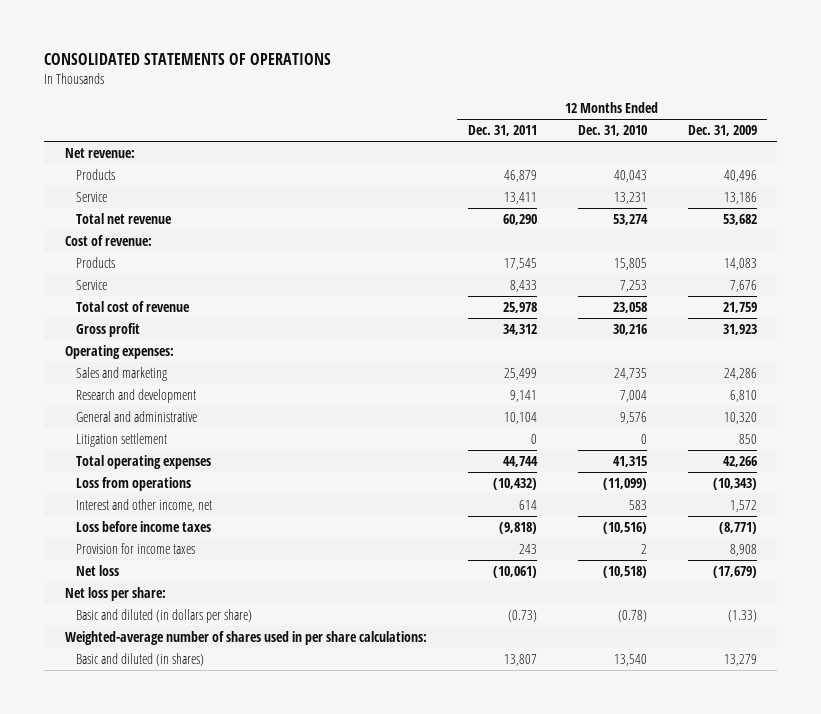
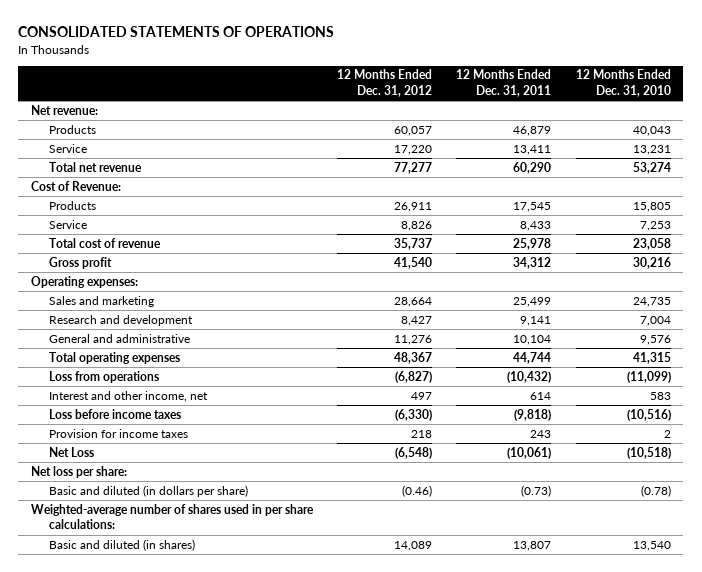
- | 12 Months Ended Dec. 31, 2011 | 12 Months Ended Dec. 31, 2010 | 12 Months Ended Dec. 31, 2009
+ | 12 Months Ended Dec. 31, 2012 | 12 Months Ended Dec. 31, 2011 | 12 Months Ended Dec. 31, 2010
- Cost of revenue:
+ Cost of Revenue:
- Litigation settlement | 0 | 0 | 850
- Net loss | (10,061) | (10,518) | (17,679)
+ Net Loss | (6,548) | (10,061) | (10,518)

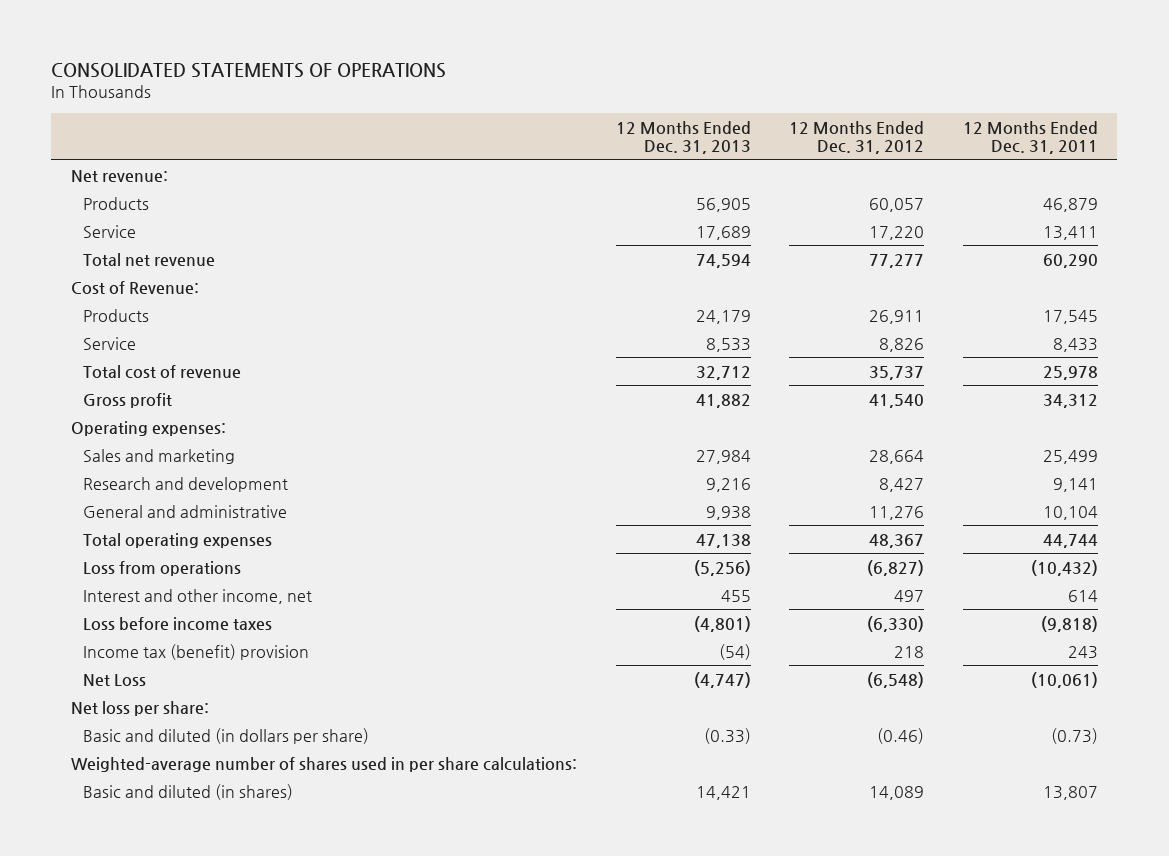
- | 12 Months Ended Dec. 31, 2012 | 12 Months Ended Dec. 31, 2011 | 12 Months Ended Dec. 31, 2010
+ | 12 Months Ended Dec. 31, 2013 | 12 Months Ended Dec. 31, 2012 | 12 Months Ended Dec. 31, 2011
- Provision for income taxes | 218 | 243 | 2
+ Income tax (benefit) provision | (54) | 218 | 243

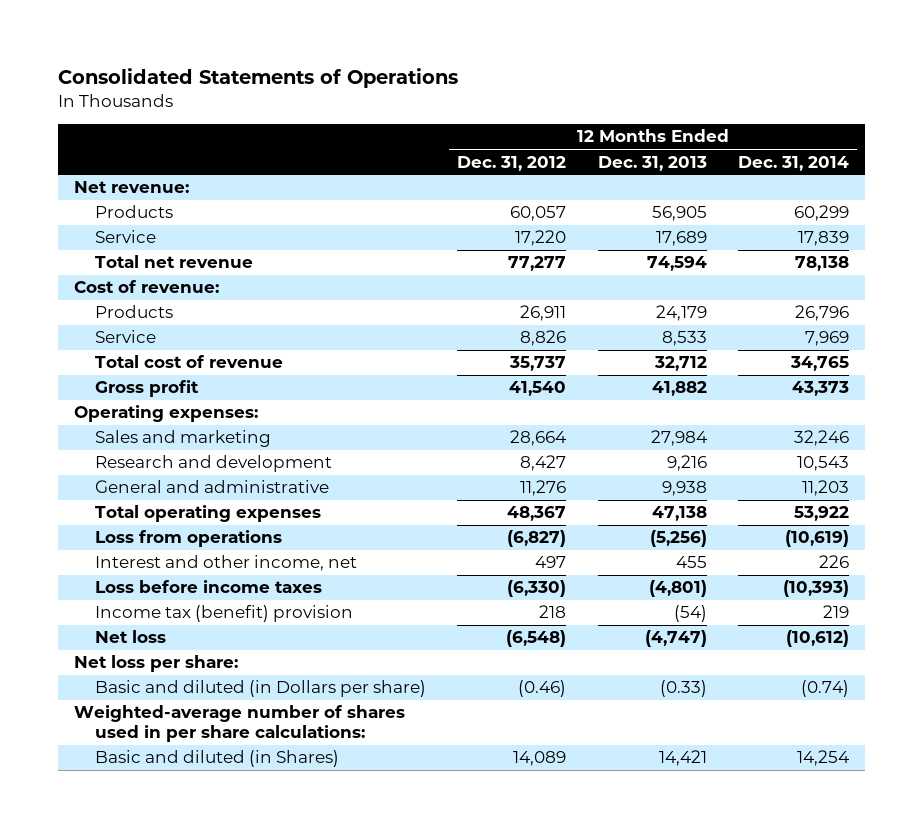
- CONSOLIDATED STATEMENTS OF OPERATIONS
+ Consolidated Statements of Operations
- | 12 Months Ended Dec. 31, 2013 | 12 Months Ended Dec. 31, 2012 | 12 Months Ended Dec. 31, 2011
+ | 12 Months Ended Dec. 31, 2012 | 12 Months Ended Dec. 31, 2013 | 12 Months Ended Dec. 31, 2014
- Cost of Revenue:
+ Cost of revenue:
- Net Loss | (4,747) | (6,548) | (10,061)
+ Net loss | (6,548) | (4,747) | (10,612)
- Basic and diluted (in dollars per share) | (0.33) | (0.46) | (0.73)
+ Basic and diluted (in Dollars per share) | (0.46) | (0.33) | (0.74)
- Basic and diluted (in shares) | 14,421 | 14,089 | 13,807
+ Basic and diluted (in Shares) | 14,089 | 14,421 | 14,254

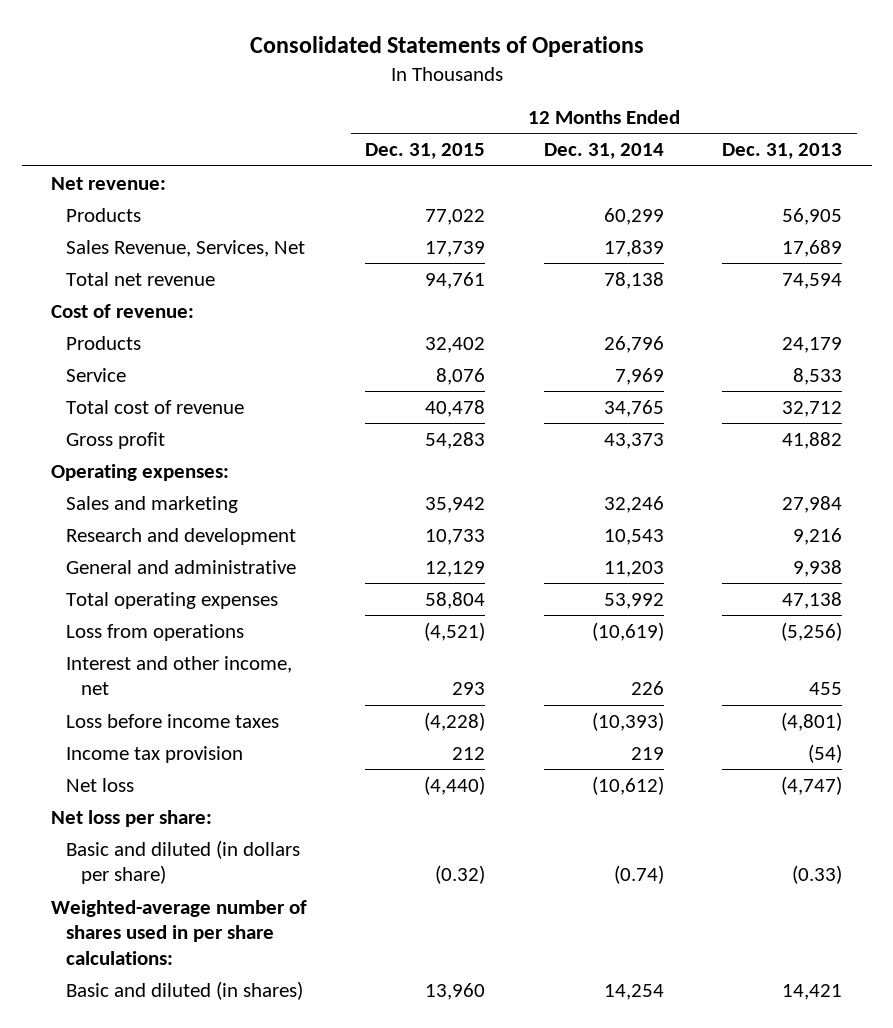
- | 12 Months Ended Dec. 31, 2012 | 12 Months Ended Dec. 31, 2013 | 12 Months Ended Dec. 31, 2014
+ | 12 Months Ended Dec. 31, 2015 | 12 Months Ended Dec. 31, 2014 | 12 Months Ended Dec. 31, 2013
- Service | 17,220 | 17,689 | 17,839
+ Sales Revenue, Services, Net | 17,739 | 17,839 | 17,689
- Total operating expenses | 48,367 | 47,138 | 53,922
+ Total operating expenses | 58,804 | 53,992 | 47,138
- Income tax (benefit) provision | 218 | (54) | 219
+ Income tax provision | 212 | 219 | (54)
- Basic and diluted (in Dollars per share) | (0.46) | (0.33) | (0.74)
+ Basic and diluted (in dollars per share) | (0.32) | (0.74) | (0.33)
- Basic and diluted (in Shares) | 14,089 | 14,421 | 14,254
+ Basic and diluted (in shares) | 13,960 | 14,254 | 14,421

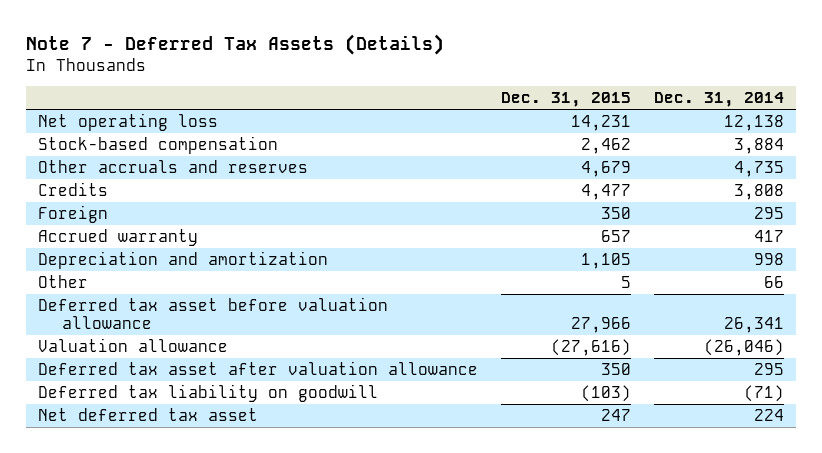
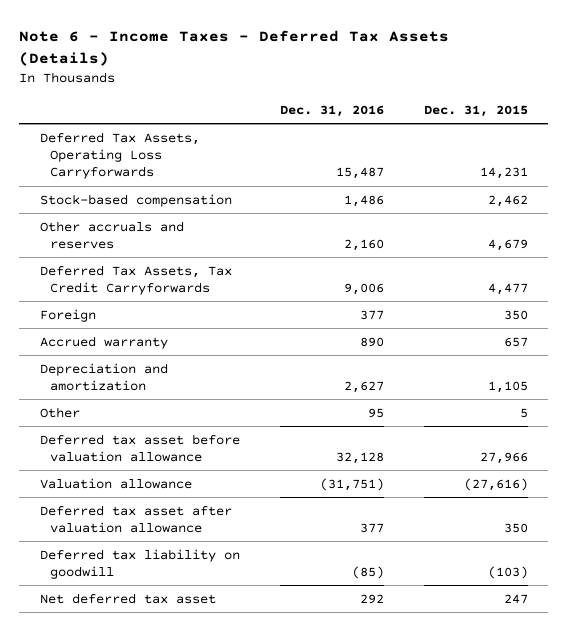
- Note 7 - Deferred Tax Assets (Details)
+ Note 6 - Income Taxes - Deferred Tax Assets (Details)
- | Dec. 31, 2015 | Dec. 31, 2014
+ | Dec. 31, 2016 | Dec. 31, 2015
- Net operating loss | 14,231 | 12,138
+ Deferred Tax Assets, Operating Loss Carryforwards | 15,487 | 14,231
- Credits | 4,477 | 3,808
+ Deferred Tax Assets, Tax Credit Carryforwards | 9,006 | 4,477

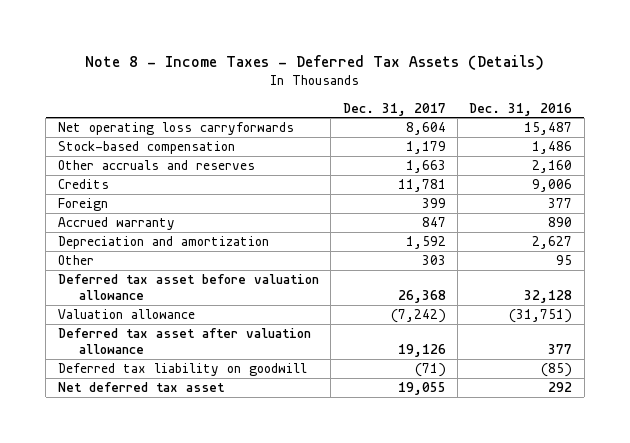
- Note 6 - Income Taxes - Deferred Tax Assets (Details)
+ Note 8 - Income Taxes - Deferred Tax Assets (Details)
- | Dec. 31, 2016 | Dec. 31, 2015
+ | Dec. 31, 2017 | Dec. 31, 2016
- Deferred Tax Assets, Operating Loss Carryforwards | 15,487 | 14,231
+ Net operating loss carryforwards | 8,604 | 15,487
- Deferred Tax Assets, Tax Credit Carryforwards | 9,006 | 4,477
+ Credits | 11,781 | 9,006

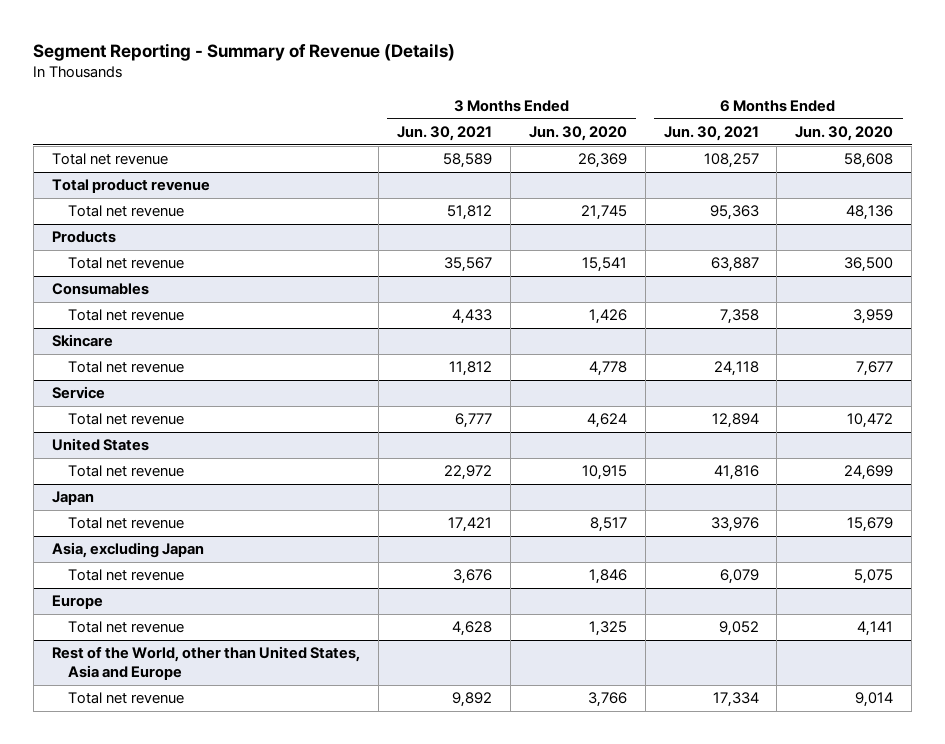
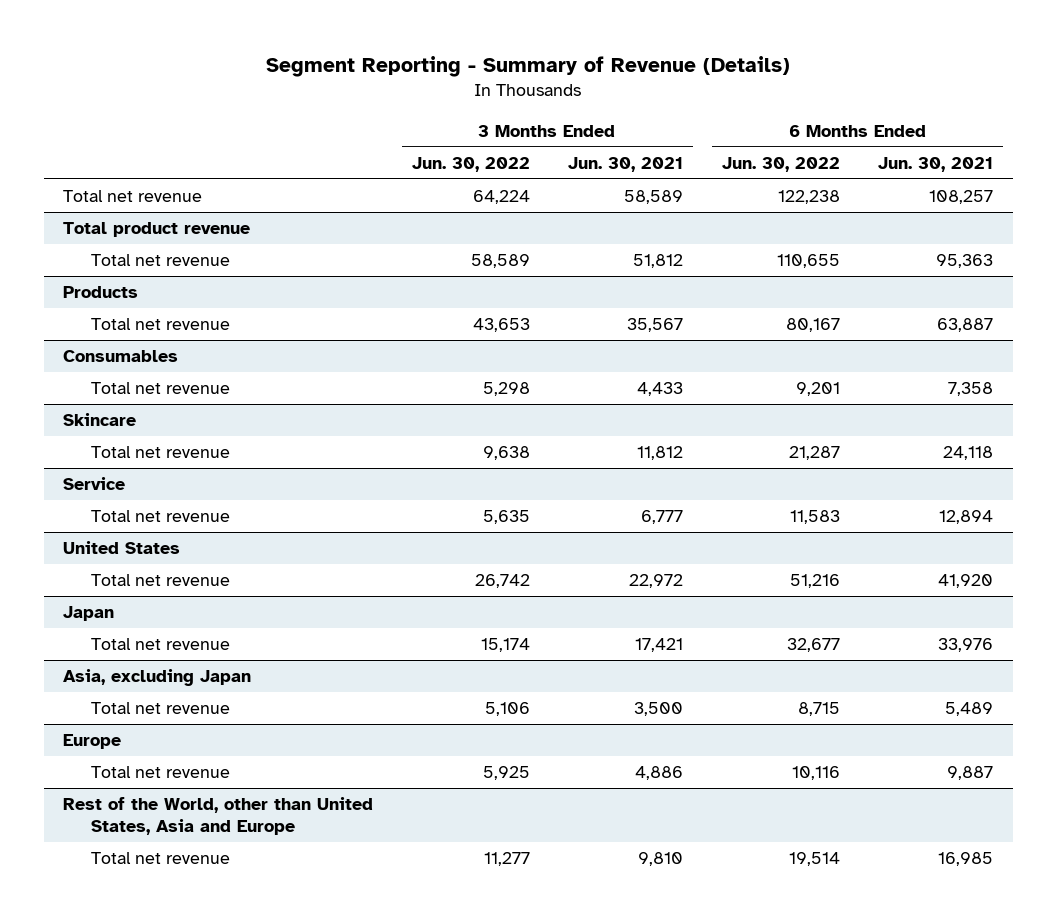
- | 3 Months Ended Jun. 30, 2021 | 3 Months Ended Jun. 30, 2020 | 6 Months Ended Jun. 30, 2021 | 6 Months Ended Jun. 30, 2020
+ | 3 Months Ended Jun. 30, 2022 | 3 Months Ended Jun. 30, 2021 | 6 Months Ended Jun. 30, 2022 | 6 Months Ended Jun. 30, 2021
@ United States
- Total net revenue | 22,972 | 10,915 | 41,816 | 24,699
+ Total net revenue | 26,742 | 22,972 | 51,216 | 41,920
@ Asia, excluding Japan
- Total net revenue | 3,676 | 1,846 | 6,079 | 5,075
+ Total net revenue | 5,106 | 3,500 | 8,715 | 5,489
@ Europe
- Total net revenue | 4,628 | 1,325 | 9,052 | 4,141
+ Total net revenue | 5,925 | 4,886 | 10,116 | 9,887
@ Rest of the World, other than United States, Asia and Europe
- Total net revenue | 9,892 | 3,766 | 17,334 | 9,014
+ Total net revenue | 11,277 | 9,810 | 19,514 | 16,985

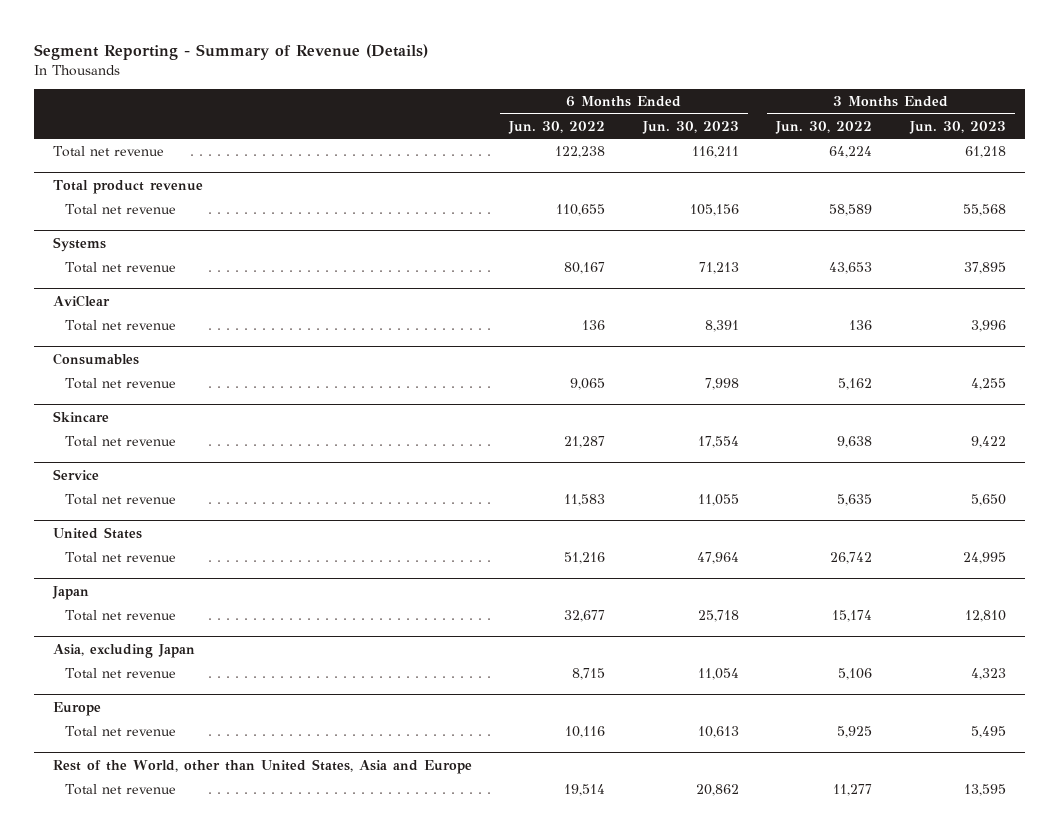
- | 3 Months Ended Jun. 30, 2022 | 3 Months Ended Jun. 30, 2021 | 6 Months Ended Jun. 30, 2022 | 6 Months Ended Jun. 30, 2021
+ | 6 Months Ended Jun. 30, 2022 | 6 Months Ended Jun. 30, 2023 | 3 Months Ended Jun. 30, 2022 | 3 Months Ended Jun. 30, 2023
- Products
+ Systems
+ AviClear
+ Total net revenue | 136 | 8,391 | 136 | 3,996
@ Consumables
- Total net revenue | 5,298 | 4,433 | 9,201 | 7,358
+ Total net revenue | 9,065 | 7,998 | 5,162 | 4,255

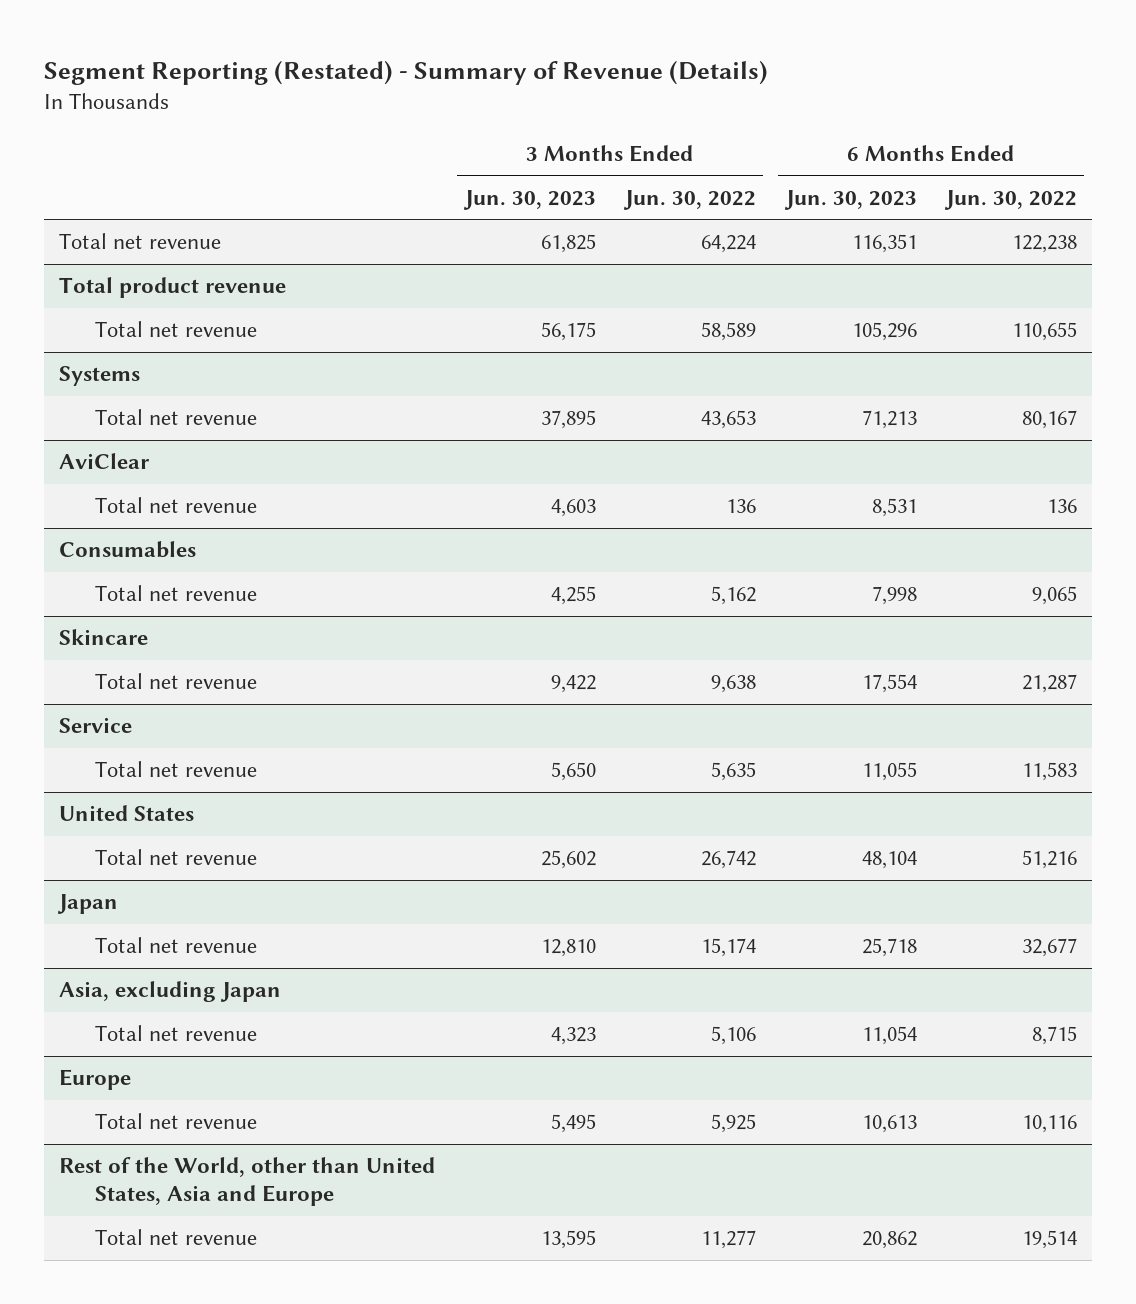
- Segment Reporting - Summary of Revenue (Details)
+ Segment Reporting (Restated) - Summary of Revenue (Details)
- | 6 Months Ended Jun. 30, 2022 | 6 Months Ended Jun. 30, 2023 | 3 Months Ended Jun. 30, 2022 | 3 Months Ended Jun. 30, 2023
+ | 3 Months Ended Jun. 30, 2023 | 3 Months Ended Jun. 30, 2022 | 6 Months Ended Jun. 30, 2023 | 6 Months Ended Jun. 30, 2022
- Total net revenue | 122,238 | 116,211 | 64,224 | 61,218
+ Total net revenue | 61,825 | 64,224 | 116,351 | 122,238
@ Total product revenue
- Total net revenue | 110,655 | 105,156 | 58,589 | 55,568
+ Total net revenue | 56,175 | 58,589 | 105,296 | 110,655
@ AviClear
- Total net revenue | 136 | 8,391 | 136 | 3,996
+ Total net revenue | 4,603 | 136 | 8,531 | 136
@ United States
- Total net revenue | 51,216 | 47,964 | 26,742 | 24,995
+ Total net revenue | 25,602 | 26,742 | 48,104 | 51,216

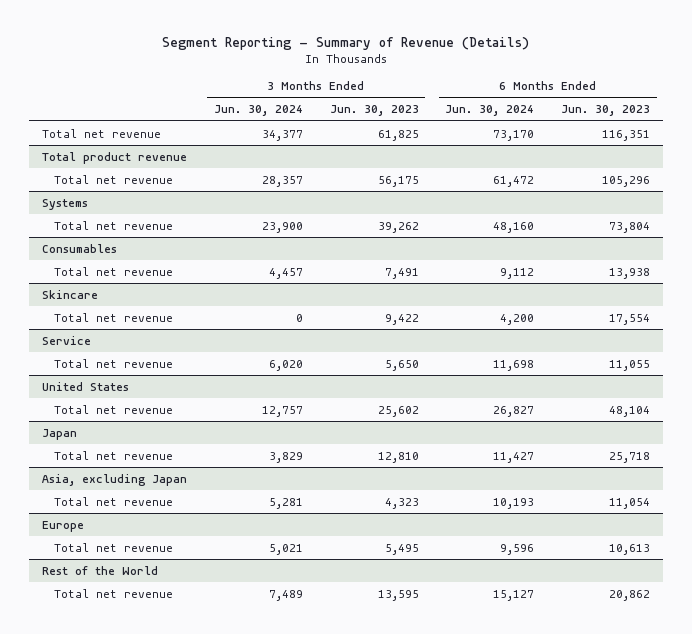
- Segment Reporting (Restated) - Summary of Revenue (Details)
+ Segment Reporting - Summary of Revenue (Details)
- | 3 Months Ended Jun. 30, 2023 | 3 Months Ended Jun. 30, 2022 | 6 Months Ended Jun. 30, 2023 | 6 Months Ended Jun. 30, 2022
+ | 3 Months Ended Jun. 30, 2024 | 3 Months Ended Jun. 30, 2023 | 6 Months Ended Jun. 30, 2024 | 6 Months Ended Jun. 30, 2023
@ Systems
- Total net revenue | 37,895 | 43,653 | 71,213 | 80,167
- AviClear
- Total net revenue | 4,603 | 136 | 8,531 | 136
@ Systems
+ Total net revenue | 23,900 | 39,262 | 48,160 | 73,804
@ Consumables
- Total net revenue | 4,255 | 5,162 | 7,998 | 9,065
+ Total net revenue | 4,457 | 7,491 | 9,112 | 13,938
- Rest of the World, other than United States, Asia and Europe
+ Rest of the World

